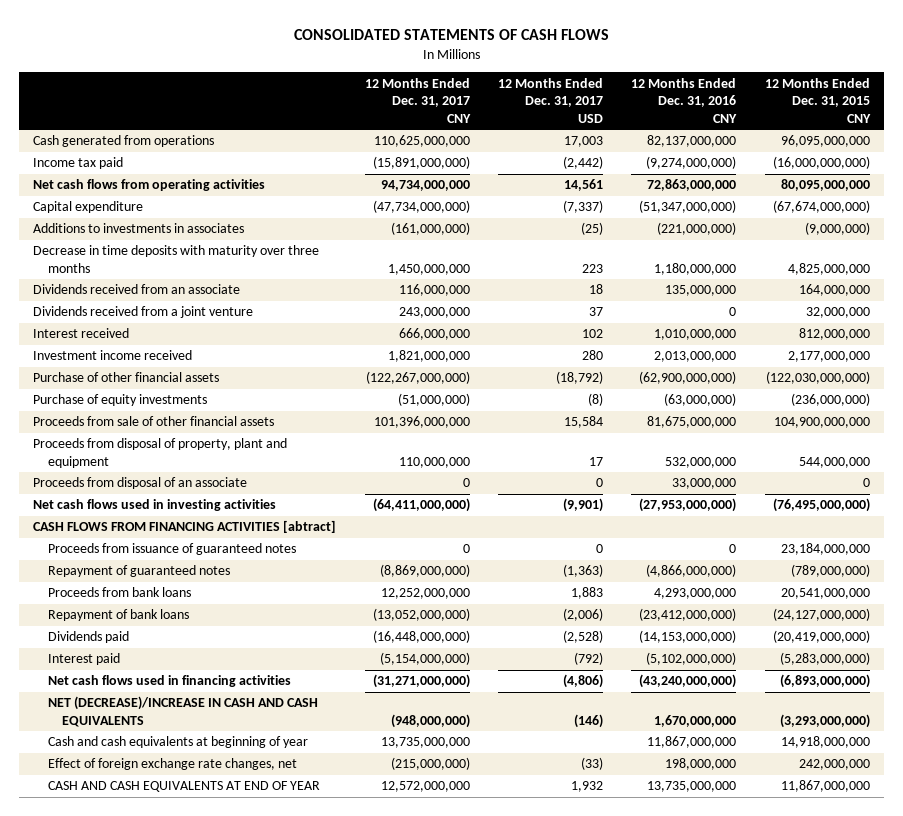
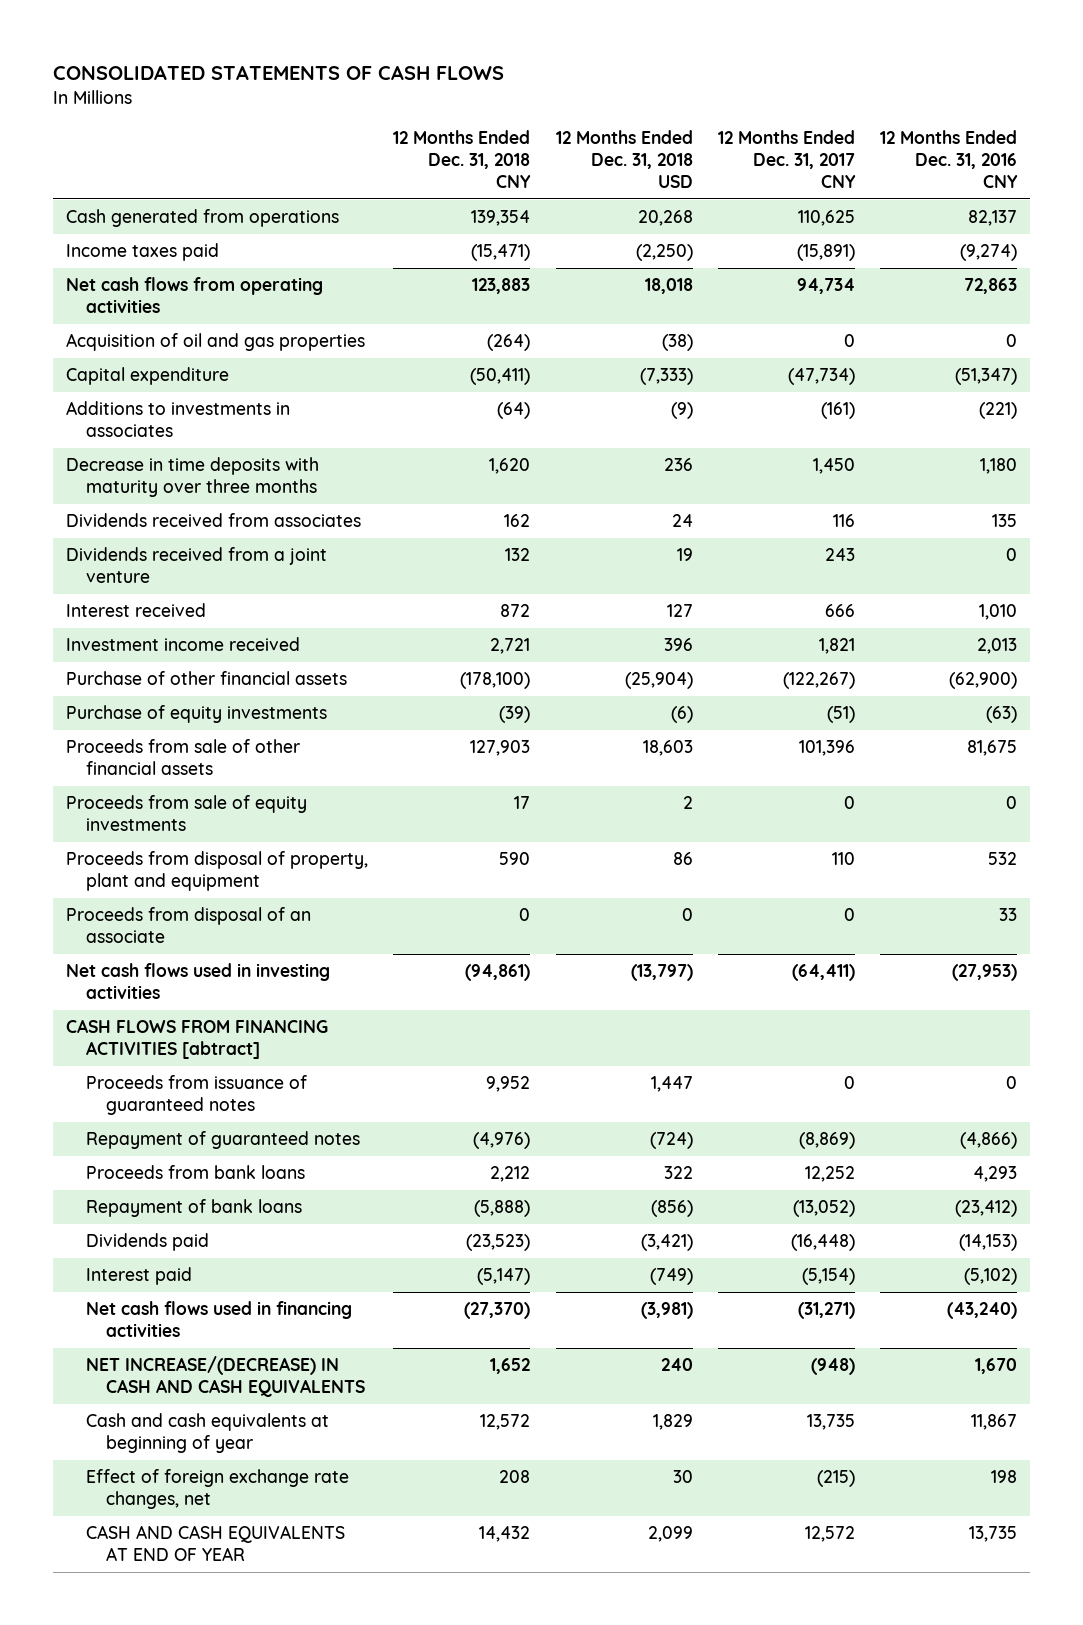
- | 12 Months Ended Dec. 31, 2017 CNY | 12 Months Ended Dec. 31, 2017 USD | 12 Months Ended Dec. 31, 2016 CNY | 12 Months Ended Dec. 31, 2015 CNY
+ | 12 Months Ended Dec. 31, 2018 CNY | 12 Months Ended Dec. 31, 2018 USD | 12 Months Ended Dec. 31, 2017 CNY | 12 Months Ended Dec. 31, 2016 CNY
- Cash generated from operations | 110,625,000,000 | 17,003 | 82,137,000,000 | 96,095,000,000
- Income tax paid | (15,891,000,000) | (2,442) | (9,274,000,000) | (16,000,000,000)
- Net cash flows from operating activities | 94,734,000,000 | 14,561 | 72,863,000,000 | 80,095,000,000
- Capital expenditure | (47,734,000,000) | (7,337) | (51,347,000,000) | (67,674,000,000)
- Additions to investments in associates | (161,000,000) | (25) | (221,000,000) | (9,000,000)
- Decrease in time deposits with maturity over three months | 1,450,000,000 | 223 | 1,180,000,000 | 4,825,000,000
- Dividends received from an associate | 116,000,000 | 18 | 135,000,000 | 164,000,000
- Dividends received from a joint venture | 243,000,000 | 37 | 0 | 32,000,000
- Interest received | 666,000,000 | 102 | 1,010,000,000 | 812,000,000
- Investment income received | 1,821,000,000 | 280 | 2,013,000,000 | 2,177,000,000
- Purchase of other financial assets | (122,267,000,000) | (18,792) | (62,900,000,000) | (122,030,000,000)
- Purchase of equity investments | (51,000,000) | (8) | (63,000,000) | (236,000,000)
- Proceeds from sale of other financial assets | 101,396,000,000 | 15,584 | 81,675,000,000 | 104,900,000,000
- Proceeds from disposal of property, plant and equipment | 110,000,000 | 17 | 532,000,000 | 544,000,000
- Proceeds from disposal of an associate | 0 | 0 | 33,000,000 | 0
- Net cash flows used in investing activities | (64,411,000,000) | (9,901) | (27,953,000,000) | (76,495,000,000)
+ Cash generated from operations | 139,354 | 20,268 | 110,625 | 82,137
+ Income taxes paid | (15,471) | (2,250) | (15,891) | (9,274)
+ Net cash flows from operating activities | 123,883 | 18,018 | 94,734 | 72,863
+ Acquisition of oil and gas properties | (264) | (38) | 0 | 0
+ Capital expenditure | (50,411) | (7,333) | (47,734) | (51,347)
+ Additions to investments in associates | (64) | (9) | (161) | (221)
+ Decrease in time deposits with maturity over three months | 1,620 | 236 | 1,450 | 1,180
+ Dividends received from associates | 162 | 24 | 116 | 135
+ Dividends received from a joint venture | 132 | 19 | 243 | 0
+ Interest received | 872 | 127 | 666 | 1,010
+ Investment income received | 2,721 | 396 | 1,821 | 2,013
+ Purchase of other financial assets | (178,100) | (25,904) | (122,267) | (62,900)
+ Purchase of equity investments | (39) | (6) | (51) | (63)
+ Proceeds from sale of other financial assets | 127,903 | 18,603 | 101,396 | 81,675
+ Proceeds from sale of equity investments | 17 | 2 | 0 | 0
+ Proceeds from disposal of property, plant and equipment | 590 | 86 | 110 | 532
+ Proceeds from disposal of an associate | 0 | 0 | 0 | 33
+ Net cash flows used in investing activities | (94,861) | (13,797) | (64,411) | (27,953)
- Repayment of guaranteed notes | (8,869,000,000) | (1,363) | (4,866,000,000) | (789,000,000)
- Proceeds from bank loans | 12,252,000,000 | 1,883 | 4,293,000,000 | 20,541,000,000
- Repayment of bank loans | (13,052,000,000) | (2,006) | (23,412,000,000) | (24,127,000,000)
- Dividends paid | (16,448,000,000) | (2,528) | (14,153,000,000) | (20,419,000,000)
- Interest paid | (5,154,000,000) | (792) | (5,102,000,000) | (5,283,000,000)
- Net cash flows used in financing activities | (31,271,000,000) | (4,806) | (43,240,000,000) | (6,893,000,000)
- NET (DECREASE)/INCREASE IN CASH AND CASH EQUIVALENTS | (948,000,000) | (146) | 1,670,000,000 | (3,293,000,000)
- Cash and cash equivalents at beginning of year | 13,735,000,000 | | 11,867,000,000 | 14,918,000,000
- Effect of foreign exchange rate changes, net | (215,000,000) | (33) | 198,000,000 | 242,000,000
- CASH AND CASH EQUIVALENTS AT END OF YEAR | 12,572,000,000 | 1,932 | 13,735,000,000 | 11,867,000,000
+ Repayment of guaranteed notes | (4,976) | (724) | (8,869) | (4,866)
+ Proceeds from bank loans | 2,212 | 322 | 12,252 | 4,293
+ Repayment of bank loans | (5,888) | (856) | (13,052) | (23,412)
+ Dividends paid | (23,523) | (3,421) | (16,448) | (14,153)
+ Interest paid | (5,147) | (749) | (5,154) | (5,102)
+ Net cash flows used in financing activities | (27,370) | (3,981) | (31,271) | (43,240)
+ NET INCREASE/(DECREASE) IN CASH AND CASH EQUIVALENTS | 1,652 | 240 | (948) | 1,670
+ Cash and cash equivalents at beginning of year | 12,572 | 1,829 | 13,735 | 11,867
+ Effect of foreign exchange rate changes, net | 208 | 30 | (215) | 198
+ CASH AND CASH EQUIVALENTS AT END OF YEAR | 14,432 | 2,099 | 12,572 | 13,735

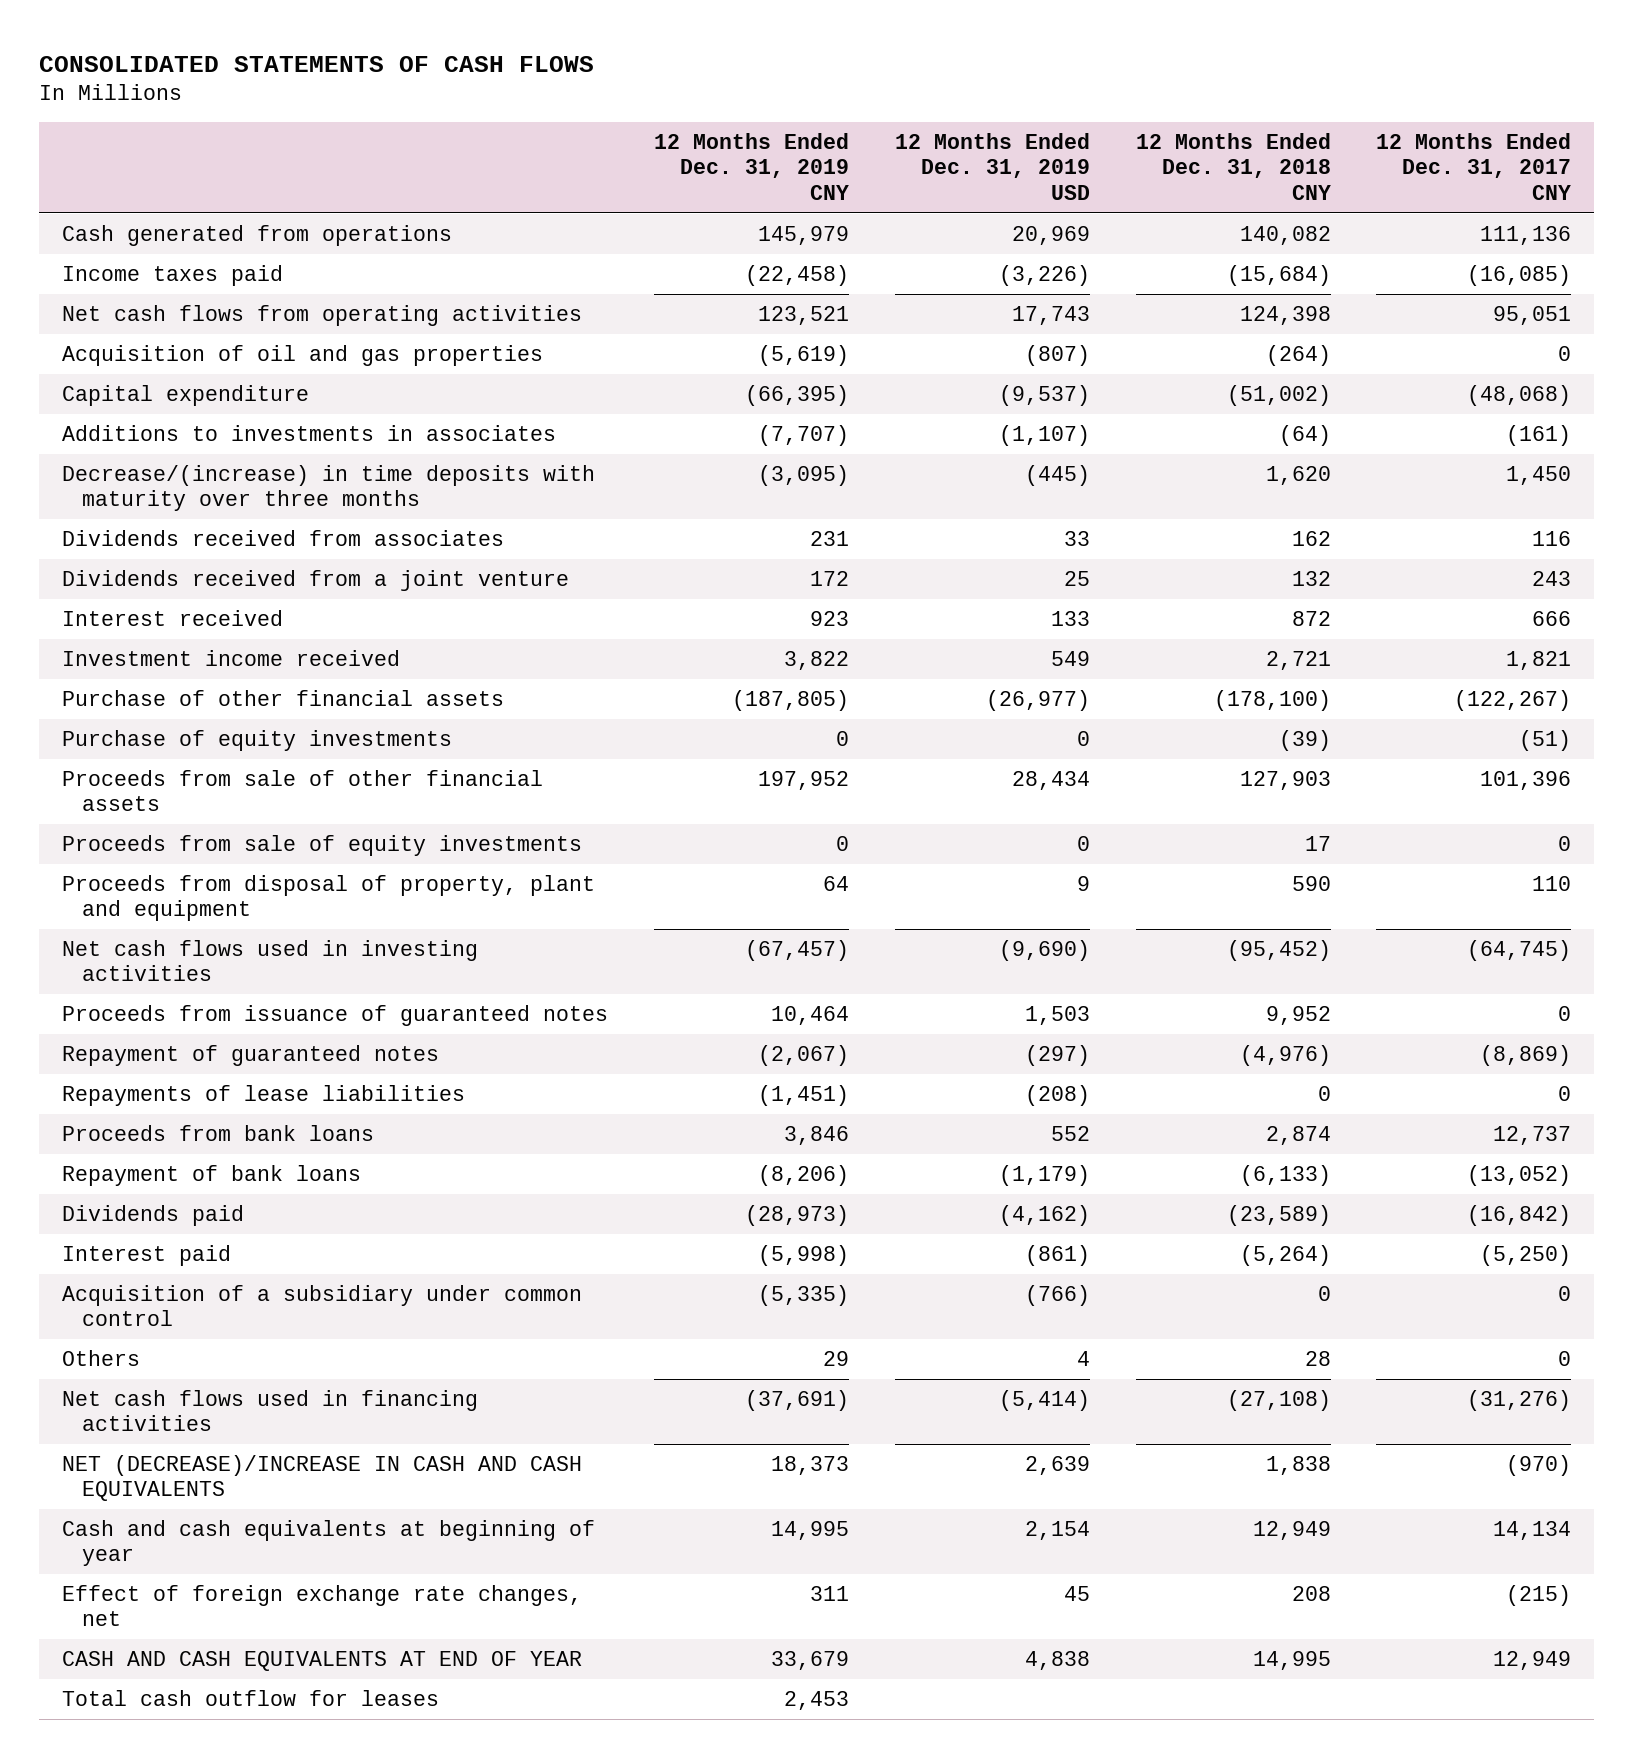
- | 12 Months Ended Dec. 31, 2018 CNY | 12 Months Ended Dec. 31, 2018 USD | 12 Months Ended Dec. 31, 2017 CNY | 12 Months Ended Dec. 31, 2016 CNY
+ | 12 Months Ended Dec. 31, 2019 CNY | 12 Months Ended Dec. 31, 2019 USD | 12 Months Ended Dec. 31, 2018 CNY | 12 Months Ended Dec. 31, 2017 CNY
- Cash generated from operations | 139,354 | 20,268 | 110,625 | 82,137
- Income taxes paid | (15,471) | (2,250) | (15,891) | (9,274)
- Net cash flows from operating activities | 123,883 | 18,018 | 94,734 | 72,863
+ Cash generated from operations | 145,979 | 20,969 | 140,082 | 111,136
+ Income taxes paid | (22,458) | (3,226) | (15,684) | (16,085)
+ Net cash flows from operating activities | 123,521 | 17,743 | 124,398 | 95,051
- Capital expenditure | (50,411) | (7,333) | (47,734) | (51,347)
+ Capital expenditure | (66,395) | (9,537) | (51,002) | (48,068)
- Decrease in time deposits with maturity over three months | 1,620 | 236 | 1,450 | 1,180
+ Decrease/(increase) in time deposits with maturity over three months | (3,095) | (445) | 1,620 | 1,450
- Proceeds from disposal of an associate | 0 | 0 | 0 | 33
- Net cash flows used in investing activities | (94,861) | (13,797) | (64,411) | (27,953)
- CASH FLOWS FROM FINANCING ACTIVITIES [abtract]
+ Net cash flows used in investing activities | (67,457) | (9,690) | (95,452) | (64,745)
- Proceeds from bank loans | 2,212 | 322 | 12,252 | 4,293
- Repayment of bank loans | (5,888) | (856) | (13,052) | (23,412)
- Dividends paid | (23,523) | (3,421) | (16,448) | (14,153)
- Interest paid | (5,147) | (749) | (5,154) | (5,102)
- Net cash flows used in financing activities | (27,370) | (3,981) | (31,271) | (43,240)
- NET INCREASE/(DECREASE) IN CASH AND CASH EQUIVALENTS | 1,652 | 240 | (948) | 1,670
- Cash and cash equivalents at beginning of year | 12,572 | 1,829 | 13,735 | 11,867
+ Repayments of lease liabilities | (1,451) | (208) | 0 | 0
+ Proceeds from bank loans | 3,846 | 552 | 2,874 | 12,737
+ Repayment of bank loans | (8,206) | (1,179) | (6,133) | (13,052)
+ Dividends paid | (28,973) | (4,162) | (23,589) | (16,842)
+ Interest paid | (5,998) | (861) | (5,264) | (5,250)
+ Acquisition of a subsidiary under common control | (5,335) | (766) | 0 | 0
+ Others | 29 | 4 | 28 | 0
+ Net cash flows used in financing activities | (37,691) | (5,414) | (27,108) | (31,276)
+ NET (DECREASE)/INCREASE IN CASH AND CASH EQUIVALENTS | 18,373 | 2,639 | 1,838 | (970)
+ Cash and cash equivalents at beginning of year | 14,995 | 2,154 | 12,949 | 14,134
- CASH AND CASH EQUIVALENTS AT END OF YEAR | 14,432 | 2,099 | 12,572 | 13,735
+ CASH AND CASH EQUIVALENTS AT END OF YEAR | 33,679 | 4,838 | 14,995 | 12,949
+ Total cash outflow for leases | 2,453 | | |

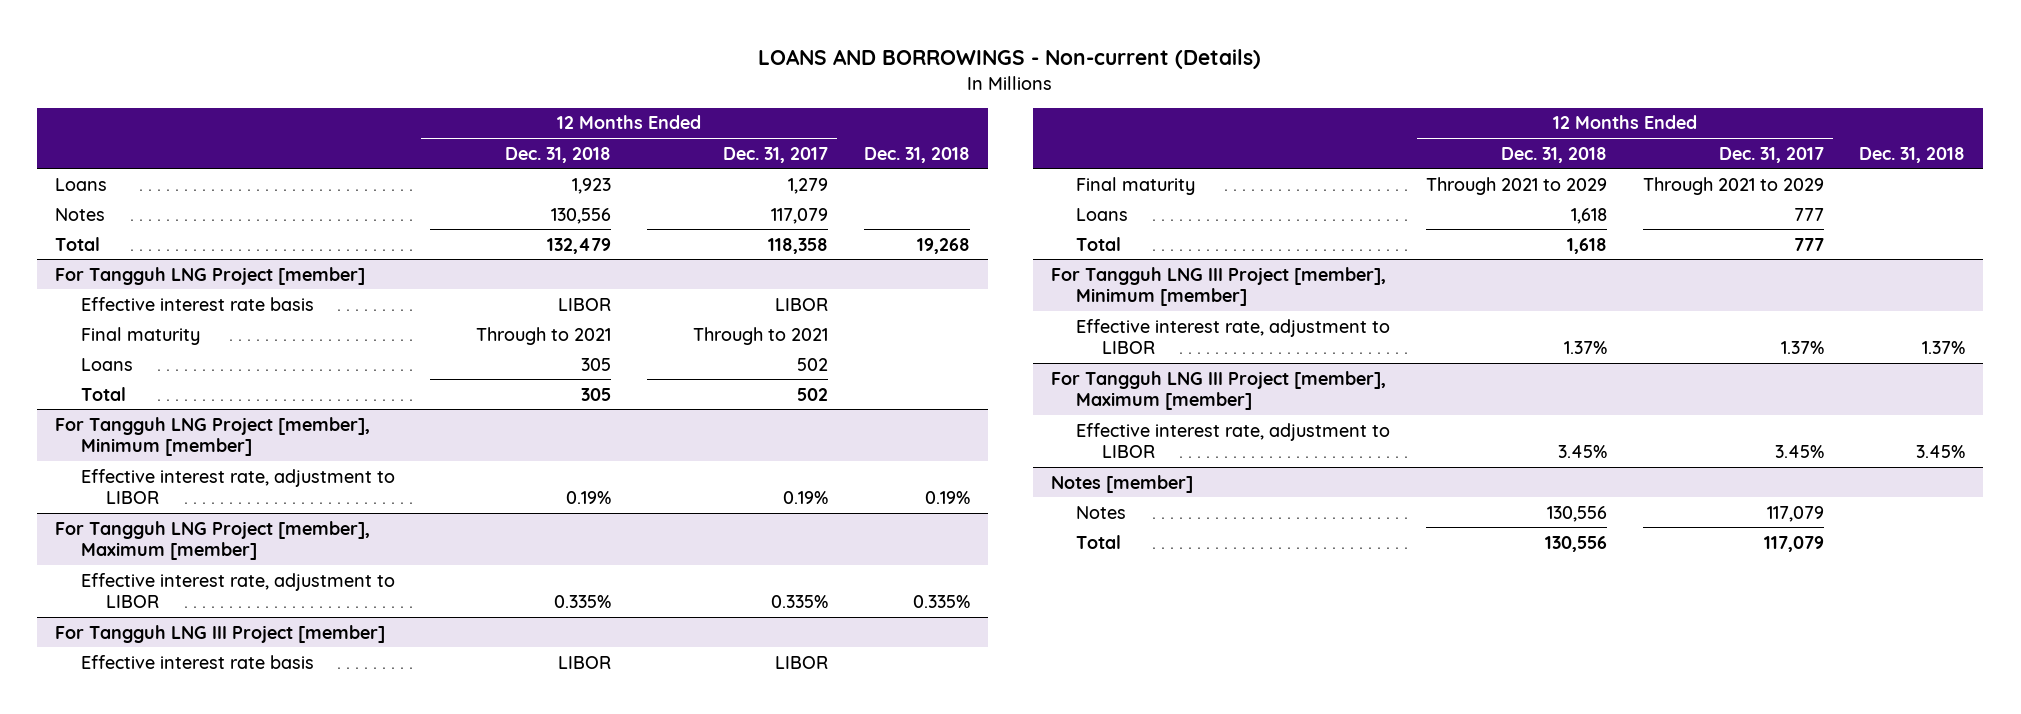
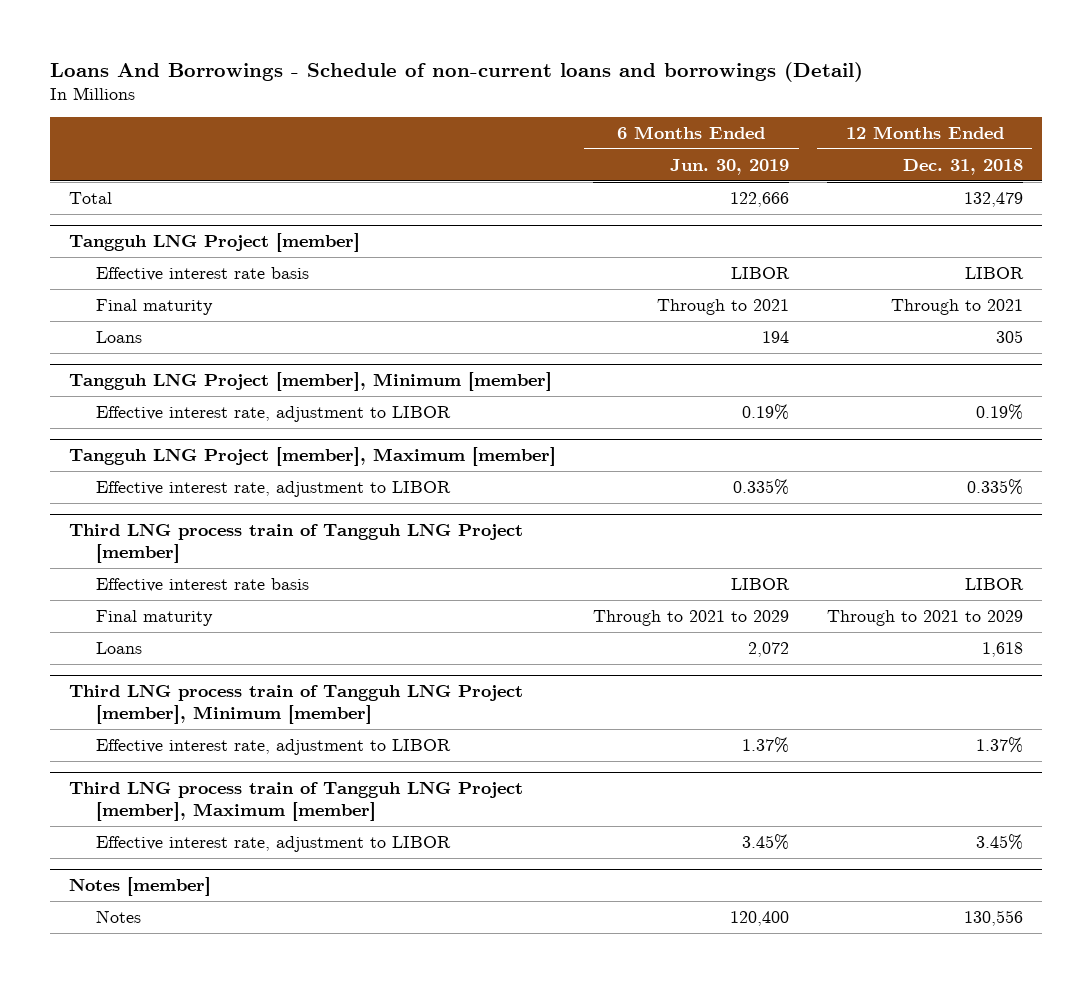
- LOANS AND BORROWINGS - Non-current (Details)
+ Loans And Borrowings - Schedule of non-current loans and borrowings (Detail)
- | 12 Months Ended Dec. 31, 2018 | 12 Months Ended Dec. 31, 2017 | Dec. 31, 2018
+ | 6 Months Ended Jun. 30, 2019 | 12 Months Ended Dec. 31, 2018
- Loans | 1,923 | 1,279 |
- Notes | 130,556 | 117,079 |
- For Tangguh LNG Project [member]
+ Tangguh LNG Project [member]
- Total | 305 | 502 |
- For Tangguh LNG Project [member], Minimum [member]
+ Tangguh LNG Project [member], Minimum [member]
- For Tangguh LNG Project [member], Maximum [member]
+ Tangguh LNG Project [member], Maximum [member]
- For Tangguh LNG III Project [member]
+ Third LNG process train of Tangguh LNG Project [member]
- Final maturity | Through 2021 to 2029 | Through 2021 to 2029 |
+ Final maturity | Through to 2021 to 2029 | Through to 2021 to 2029
- Total | 1,618 | 777 |
- For Tangguh LNG III Project [member], Minimum [member]
+ Third LNG process train of Tangguh LNG Project [member], Minimum [member]
- For Tangguh LNG III Project [member], Maximum [member]
+ Third LNG process train of Tangguh LNG Project [member], Maximum [member]
@ Notes [member]
- Total | 130,556 | 117,079 |

